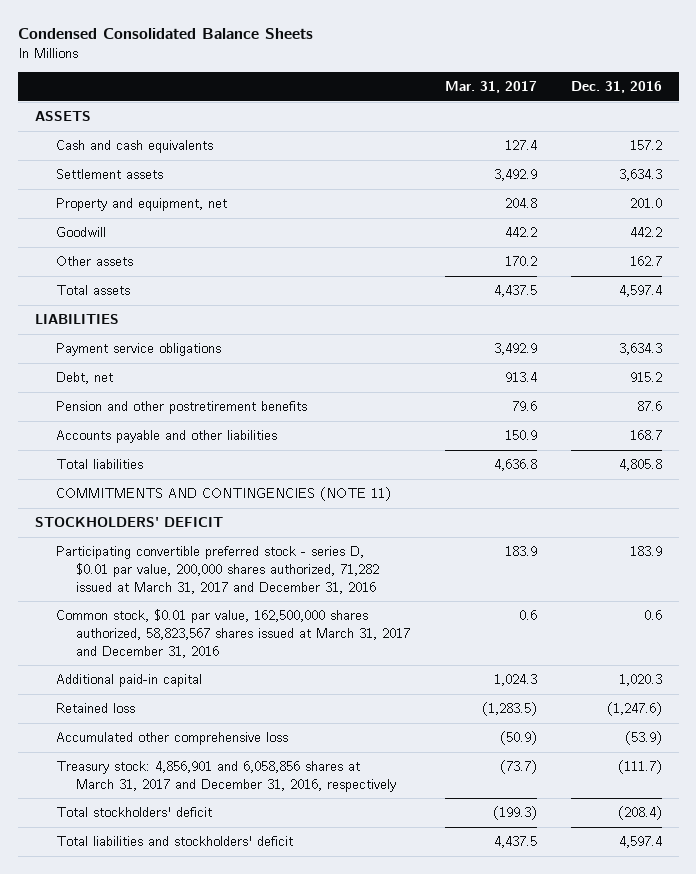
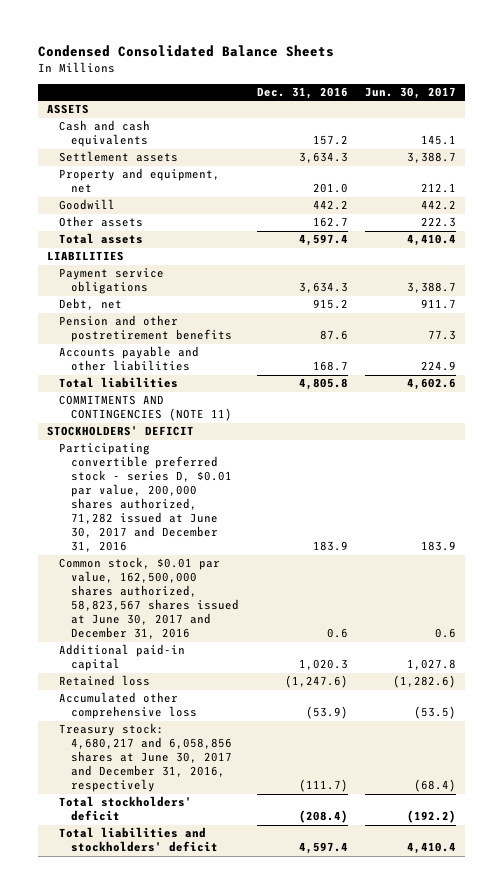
- | Mar. 31, 2017 | Dec. 31, 2016
+ | Dec. 31, 2016 | Jun. 30, 2017
- Participating convertible preferred stock - series D, $0.01 par value, 200,000 shares authorized, 71,282 issued at March 31, 2017 and December 31, 2016 | 183.9 | 183.9
- Common stock, $0.01 par value, 162,500,000 shares authorized, 58,823,567 shares issued at March 31, 2017 and December 31, 2016 | 0.6 | 0.6
+ Participating convertible preferred stock - series D, $0.01 par value, 200,000 shares authorized, 71,282 issued at June 30, 2017 and December 31, 2016 | 183.9 | 183.9
+ Common stock, $0.01 par value, 162,500,000 shares authorized, 58,823,567 shares issued at June 30, 2017 and December 31, 2016 | 0.6 | 0.6
- Treasury stock: 4,856,901 and 6,058,856 shares at March 31, 2017 and December 31, 2016, respectively | (73.7) | (111.7)
+ Treasury stock: 4,680,217 and 6,058,856 shares at June 30, 2017 and December 31, 2016, respectively | (111.7) | (68.4)

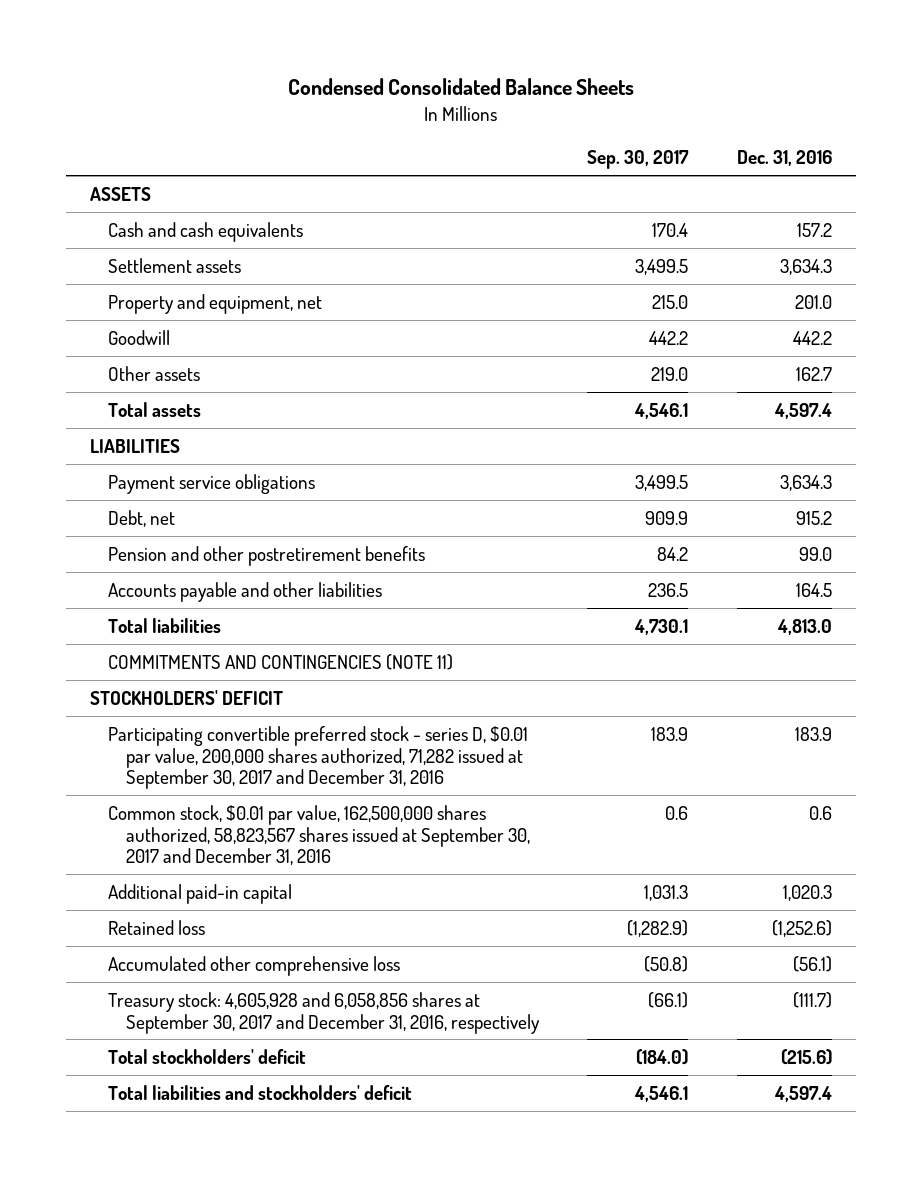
- | Dec. 31, 2016 | Jun. 30, 2017
+ | Sep. 30, 2017 | Dec. 31, 2016
- Pension and other postretirement benefits | 87.6 | 77.3
- Accounts payable and other liabilities | 168.7 | 224.9
- Total liabilities | 4,805.8 | 4,602.6
+ Pension and other postretirement benefits | 84.2 | 99.0
+ Accounts payable and other liabilities | 236.5 | 164.5
+ Total liabilities | 4,730.1 | 4,813.0
- Participating convertible preferred stock - series D, $0.01 par value, 200,000 shares authorized, 71,282 issued at June 30, 2017 and December 31, 2016 | 183.9 | 183.9
- Common stock, $0.01 par value, 162,500,000 shares authorized, 58,823,567 shares issued at June 30, 2017 and December 31, 2016 | 0.6 | 0.6
+ Participating convertible preferred stock - series D, $0.01 par value, 200,000 shares authorized, 71,282 issued at September 30, 2017 and December 31, 2016 | 183.9 | 183.9
+ Common stock, $0.01 par value, 162,500,000 shares authorized, 58,823,567 shares issued at September 30, 2017 and December 31, 2016 | 0.6 | 0.6
- Retained loss | (1,247.6) | (1,282.6)
- Accumulated other comprehensive loss | (53.9) | (53.5)
- Treasury stock: 4,680,217 and 6,058,856 shares at June 30, 2017 and December 31, 2016, respectively | (111.7) | (68.4)
- Total stockholders' deficit | (208.4) | (192.2)
+ Retained loss | (1,282.9) | (1,252.6)
+ Accumulated other comprehensive loss | (50.8) | (56.1)
+ Treasury stock: 4,605,928 and 6,058,856 shares at September 30, 2017 and December 31, 2016, respectively | (66.1) | (111.7)
+ Total stockholders' deficit | (184.0) | (215.6)

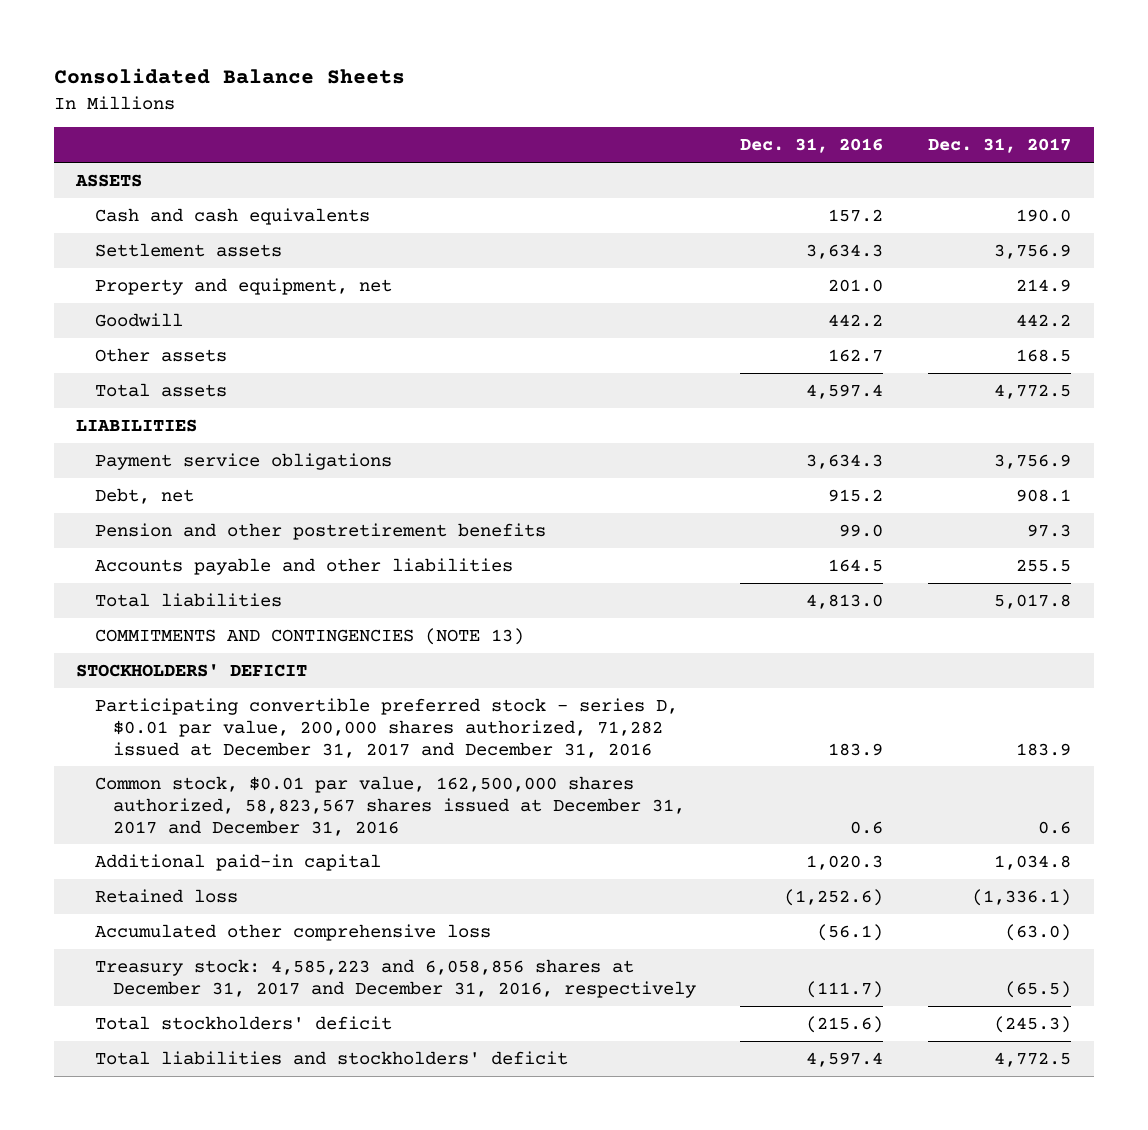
- Condensed Consolidated Balance Sheets
+ Consolidated Balance Sheets
- | Sep. 30, 2017 | Dec. 31, 2016
+ | Dec. 31, 2016 | Dec. 31, 2017
- COMMITMENTS AND CONTINGENCIES (NOTE 11)
+ COMMITMENTS AND CONTINGENCIES (NOTE 13)
- Participating convertible preferred stock - series D, $0.01 par value, 200,000 shares authorized, 71,282 issued at September 30, 2017 and December 31, 2016 | 183.9 | 183.9
- Common stock, $0.01 par value, 162,500,000 shares authorized, 58,823,567 shares issued at September 30, 2017 and December 31, 2016 | 0.6 | 0.6
+ Participating convertible preferred stock - series D, $0.01 par value, 200,000 shares authorized, 71,282 issued at December 31, 2017 and December 31, 2016 | 183.9 | 183.9
+ Common stock, $0.01 par value, 162,500,000 shares authorized, 58,823,567 shares issued at December 31, 2017 and December 31, 2016 | 0.6 | 0.6
- Treasury stock: 4,605,928 and 6,058,856 shares at September 30, 2017 and December 31, 2016, respectively | (66.1) | (111.7)
+ Treasury stock: 4,585,223 and 6,058,856 shares at December 31, 2017 and December 31, 2016, respectively | (111.7) | (65.5)

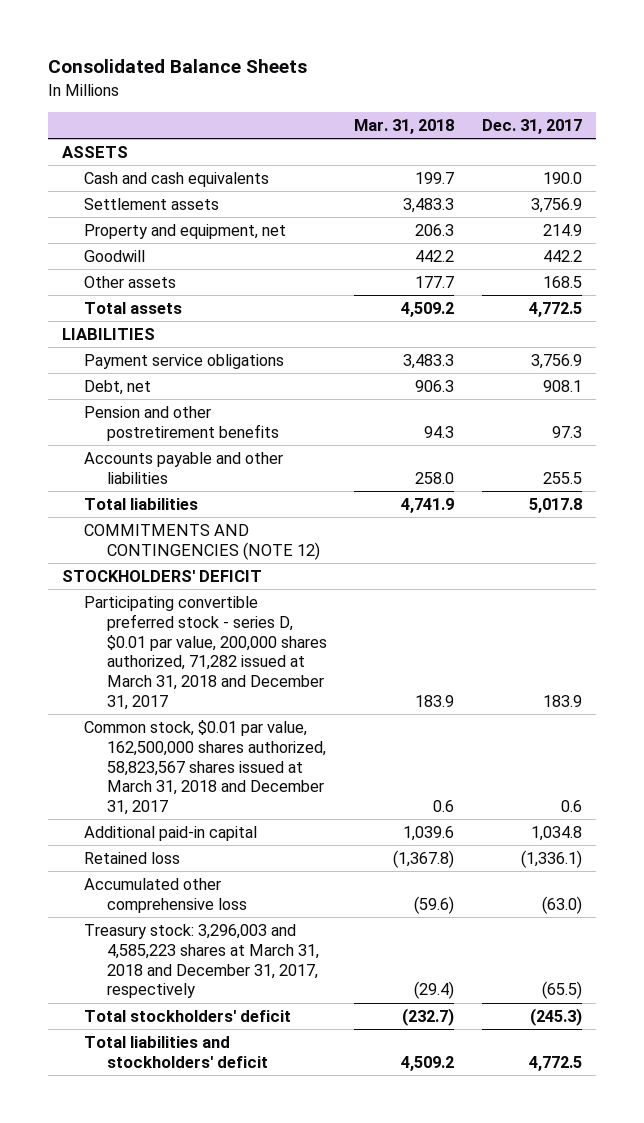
- | Dec. 31, 2016 | Dec. 31, 2017
+ | Mar. 31, 2018 | Dec. 31, 2017
- COMMITMENTS AND CONTINGENCIES (NOTE 13)
+ COMMITMENTS AND CONTINGENCIES (NOTE 12)
- Participating convertible preferred stock - series D, $0.01 par value, 200,000 shares authorized, 71,282 issued at December 31, 2017 and December 31, 2016 | 183.9 | 183.9
- Common stock, $0.01 par value, 162,500,000 shares authorized, 58,823,567 shares issued at December 31, 2017 and December 31, 2016 | 0.6 | 0.6
+ Participating convertible preferred stock - series D, $0.01 par value, 200,000 shares authorized, 71,282 issued at March 31, 2018 and December 31, 2017 | 183.9 | 183.9
+ Common stock, $0.01 par value, 162,500,000 shares authorized, 58,823,567 shares issued at March 31, 2018 and December 31, 2017 | 0.6 | 0.6
- Treasury stock: 4,585,223 and 6,058,856 shares at December 31, 2017 and December 31, 2016, respectively | (111.7) | (65.5)
+ Treasury stock: 3,296,003 and 4,585,223 shares at March 31, 2018 and December 31, 2017, respectively | (29.4) | (65.5)

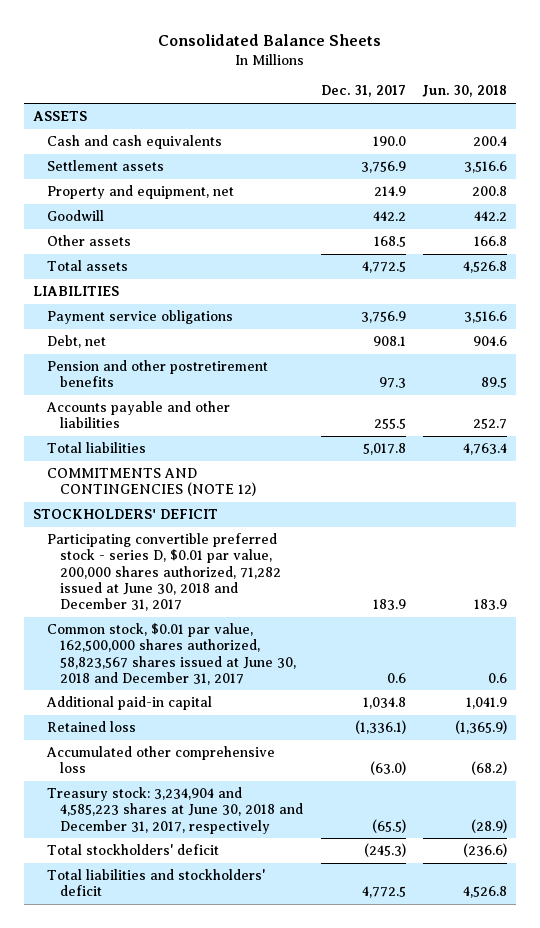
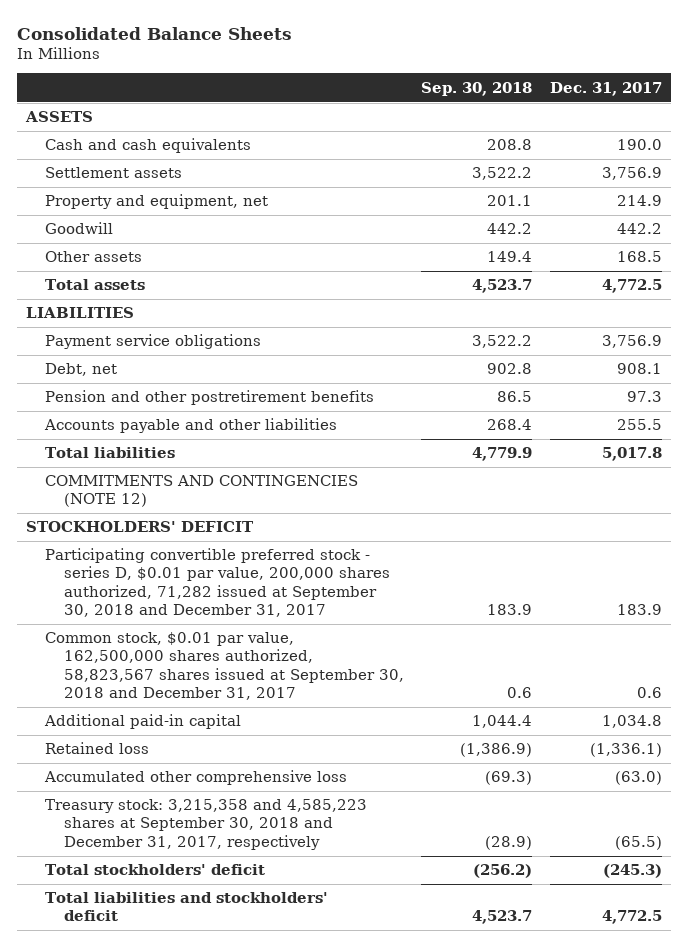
- | Dec. 31, 2017 | Jun. 30, 2018
+ | Sep. 30, 2018 | Dec. 31, 2017
- Participating convertible preferred stock - series D, $0.01 par value, 200,000 shares authorized, 71,282 issued at June 30, 2018 and December 31, 2017 | 183.9 | 183.9
- Common stock, $0.01 par value, 162,500,000 shares authorized, 58,823,567 shares issued at June 30, 2018 and December 31, 2017 | 0.6 | 0.6
+ Participating convertible preferred stock - series D, $0.01 par value, 200,000 shares authorized, 71,282 issued at September 30, 2018 and December 31, 2017 | 183.9 | 183.9
+ Common stock, $0.01 par value, 162,500,000 shares authorized, 58,823,567 shares issued at September 30, 2018 and December 31, 2017 | 0.6 | 0.6
- Treasury stock: 3,234,904 and 4,585,223 shares at June 30, 2018 and December 31, 2017, respectively | (65.5) | (28.9)
+ Treasury stock: 3,215,358 and 4,585,223 shares at September 30, 2018 and December 31, 2017, respectively | (28.9) | (65.5)

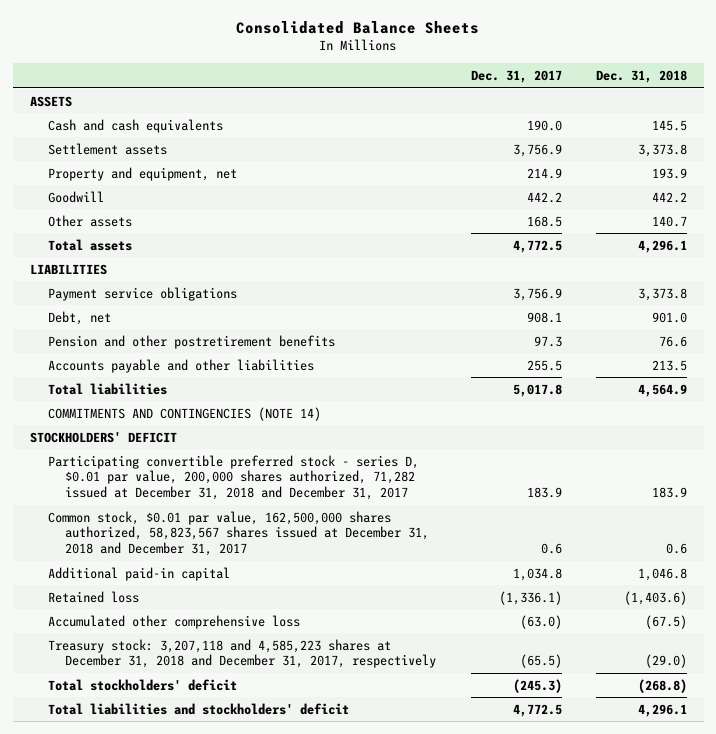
- | Sep. 30, 2018 | Dec. 31, 2017
+ | Dec. 31, 2017 | Dec. 31, 2018
- COMMITMENTS AND CONTINGENCIES (NOTE 12)
+ COMMITMENTS AND CONTINGENCIES (NOTE 14)
- Participating convertible preferred stock - series D, $0.01 par value, 200,000 shares authorized, 71,282 issued at September 30, 2018 and December 31, 2017 | 183.9 | 183.9
- Common stock, $0.01 par value, 162,500,000 shares authorized, 58,823,567 shares issued at September 30, 2018 and December 31, 2017 | 0.6 | 0.6
+ Participating convertible preferred stock - series D, $0.01 par value, 200,000 shares authorized, 71,282 issued at December 31, 2018 and December 31, 2017 | 183.9 | 183.9
+ Common stock, $0.01 par value, 162,500,000 shares authorized, 58,823,567 shares issued at December 31, 2018 and December 31, 2017 | 0.6 | 0.6
- Treasury stock: 3,215,358 and 4,585,223 shares at September 30, 2018 and December 31, 2017, respectively | (28.9) | (65.5)
+ Treasury stock: 3,207,118 and 4,585,223 shares at December 31, 2018 and December 31, 2017, respectively | (65.5) | (29.0)

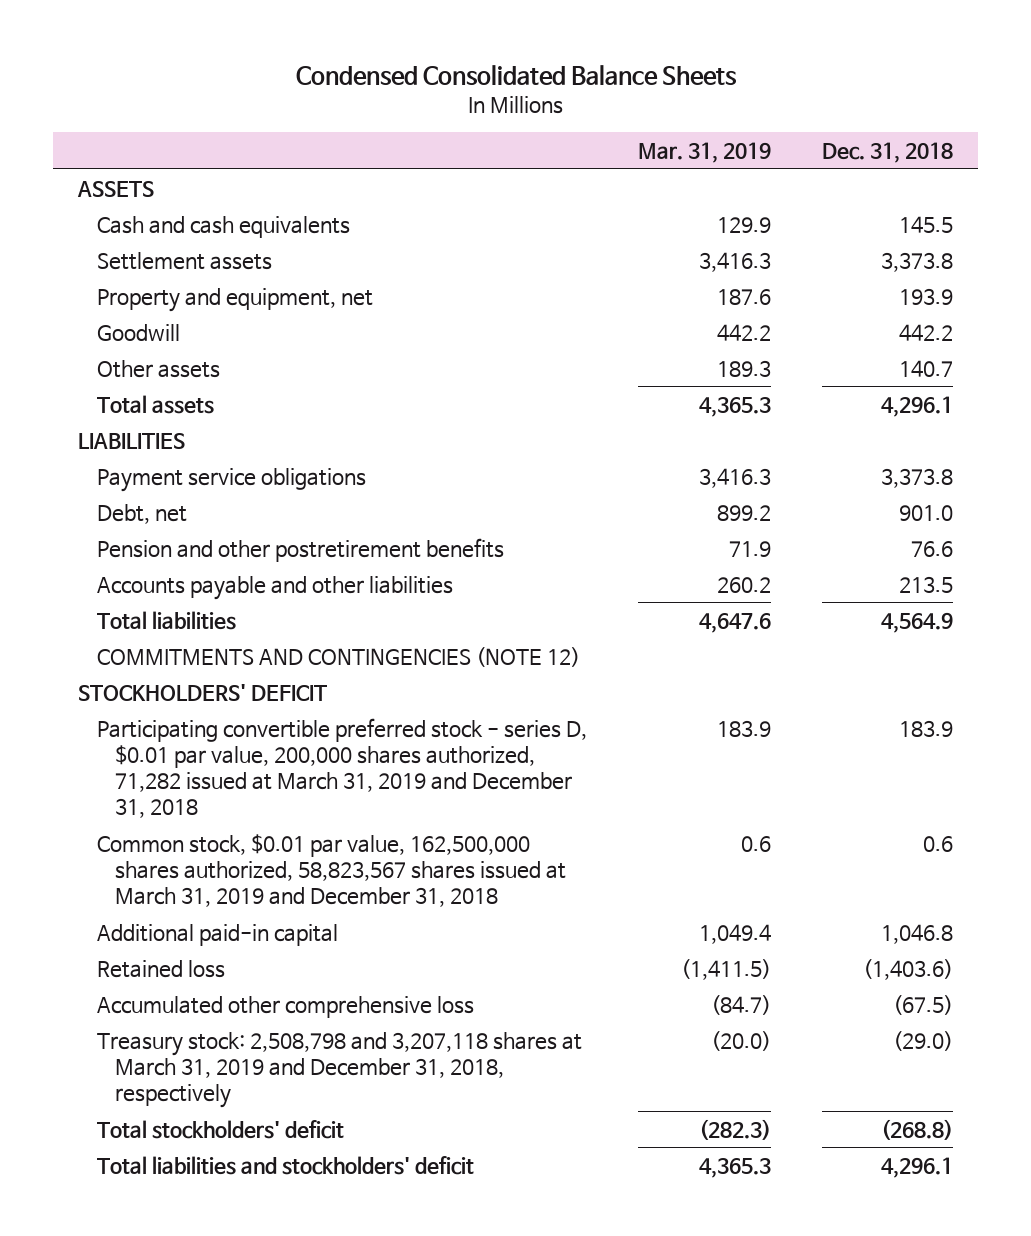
- Consolidated Balance Sheets
+ Condensed Consolidated Balance Sheets
- | Dec. 31, 2017 | Dec. 31, 2018
+ | Mar. 31, 2019 | Dec. 31, 2018
- COMMITMENTS AND CONTINGENCIES (NOTE 14)
+ COMMITMENTS AND CONTINGENCIES (NOTE 12)
- Participating convertible preferred stock - series D, $0.01 par value, 200,000 shares authorized, 71,282 issued at December 31, 2018 and December 31, 2017 | 183.9 | 183.9
- Common stock, $0.01 par value, 162,500,000 shares authorized, 58,823,567 shares issued at December 31, 2018 and December 31, 2017 | 0.6 | 0.6
+ Participating convertible preferred stock - series D, $0.01 par value, 200,000 shares authorized, 71,282 issued at March 31, 2019 and December 31, 2018 | 183.9 | 183.9
+ Common stock, $0.01 par value, 162,500,000 shares authorized, 58,823,567 shares issued at March 31, 2019 and December 31, 2018 | 0.6 | 0.6
- Treasury stock: 3,207,118 and 4,585,223 shares at December 31, 2018 and December 31, 2017, respectively | (65.5) | (29.0)
+ Treasury stock: 2,508,798 and 3,207,118 shares at March 31, 2019 and December 31, 2018, respectively | (20.0) | (29.0)

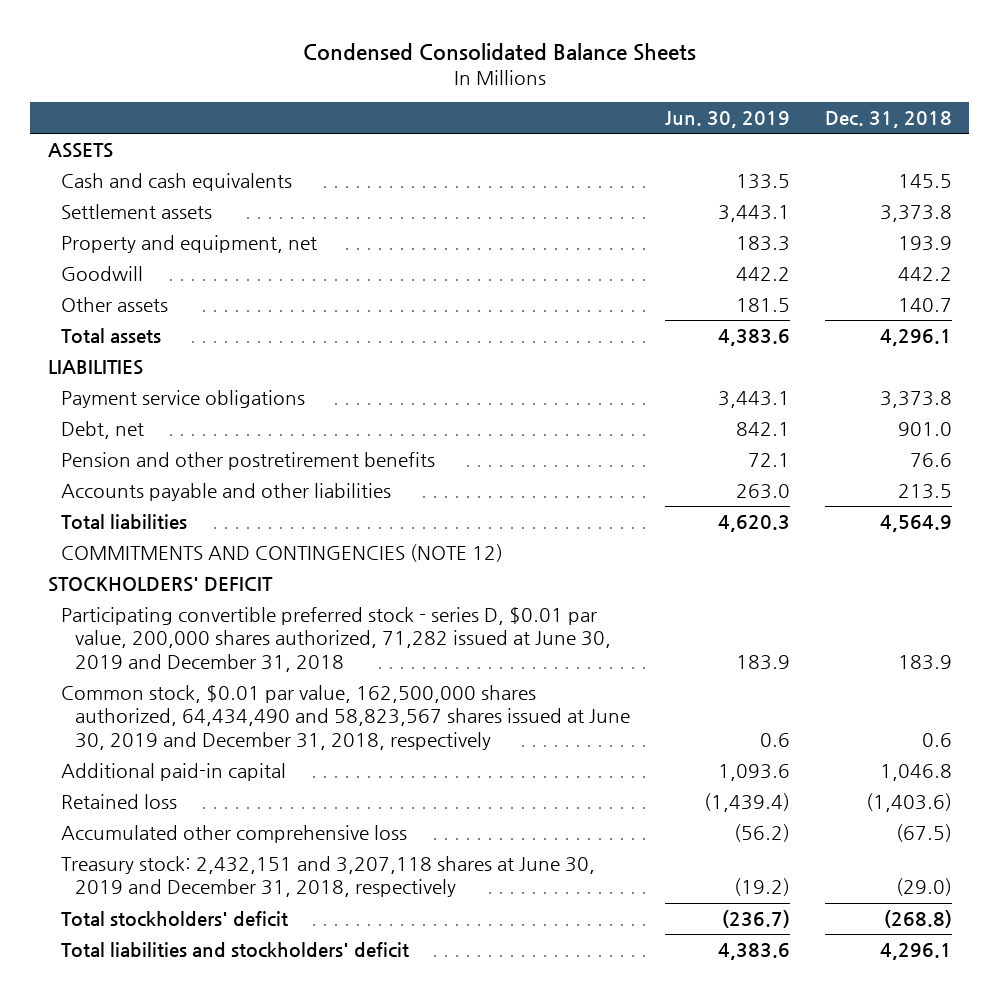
- | Mar. 31, 2019 | Dec. 31, 2018
+ | Jun. 30, 2019 | Dec. 31, 2018
- Participating convertible preferred stock - series D, $0.01 par value, 200,000 shares authorized, 71,282 issued at March 31, 2019 and December 31, 2018 | 183.9 | 183.9
- Common stock, $0.01 par value, 162,500,000 shares authorized, 58,823,567 shares issued at March 31, 2019 and December 31, 2018 | 0.6 | 0.6
+ Participating convertible preferred stock - series D, $0.01 par value, 200,000 shares authorized, 71,282 issued at June 30, 2019 and December 31, 2018 | 183.9 | 183.9
+ Common stock, $0.01 par value, 162,500,000 shares authorized, 64,434,490 and 58,823,567 shares issued at June 30, 2019 and December 31, 2018, respectively | 0.6 | 0.6
- Treasury stock: 2,508,798 and 3,207,118 shares at March 31, 2019 and December 31, 2018, respectively | (20.0) | (29.0)
+ Treasury stock: 2,432,151 and 3,207,118 shares at June 30, 2019 and December 31, 2018, respectively | (19.2) | (29.0)

